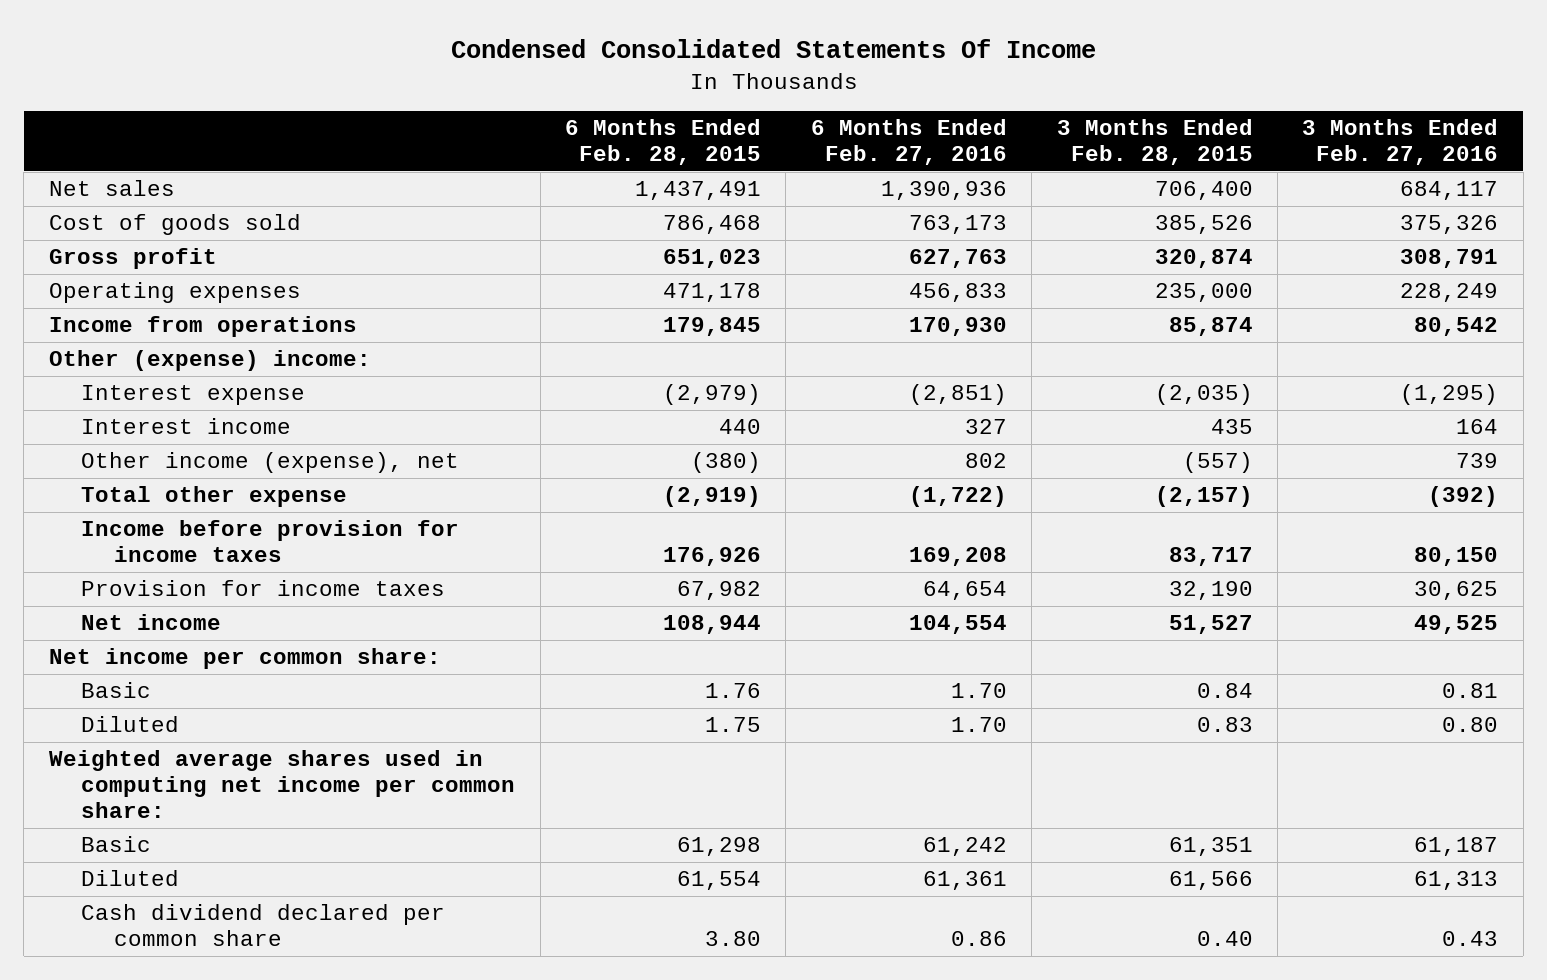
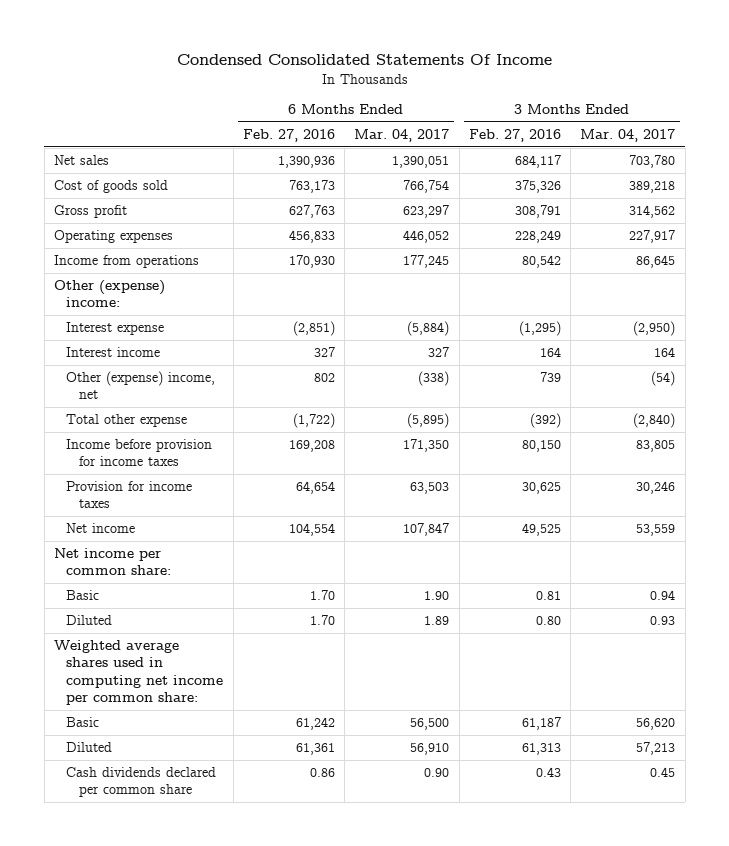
- | 6 Months Ended Feb. 28, 2015 | 6 Months Ended Feb. 27, 2016 | 3 Months Ended Feb. 28, 2015 | 3 Months Ended Feb. 27, 2016
+ | 6 Months Ended Feb. 27, 2016 | 6 Months Ended Mar. 04, 2017 | 3 Months Ended Feb. 27, 2016 | 3 Months Ended Mar. 04, 2017
- Other income (expense), net | (380) | 802 | (557) | 739
+ Other (expense) income, net | 802 | (338) | 739 | (54)
- Cash dividend declared per common share | 3.80 | 0.86 | 0.40 | 0.43
+ Cash dividends declared per common share | 0.86 | 0.90 | 0.43 | 0.45

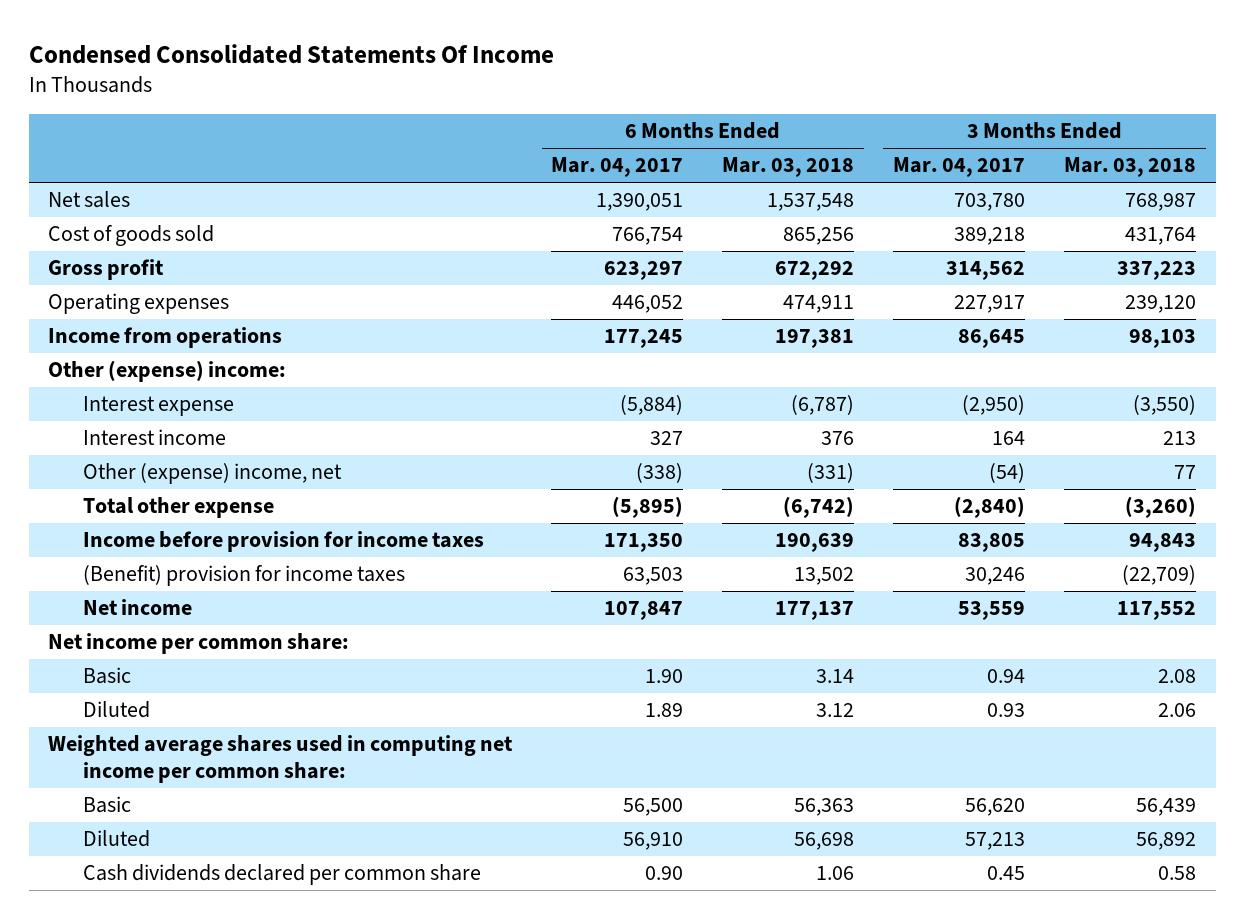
- | 6 Months Ended Feb. 27, 2016 | 6 Months Ended Mar. 04, 2017 | 3 Months Ended Feb. 27, 2016 | 3 Months Ended Mar. 04, 2017
+ | 6 Months Ended Mar. 04, 2017 | 6 Months Ended Mar. 03, 2018 | 3 Months Ended Mar. 04, 2017 | 3 Months Ended Mar. 03, 2018
- Provision for income taxes | 64,654 | 63,503 | 30,625 | 30,246
+ (Benefit) provision for income taxes | 63,503 | 13,502 | 30,246 | (22,709)

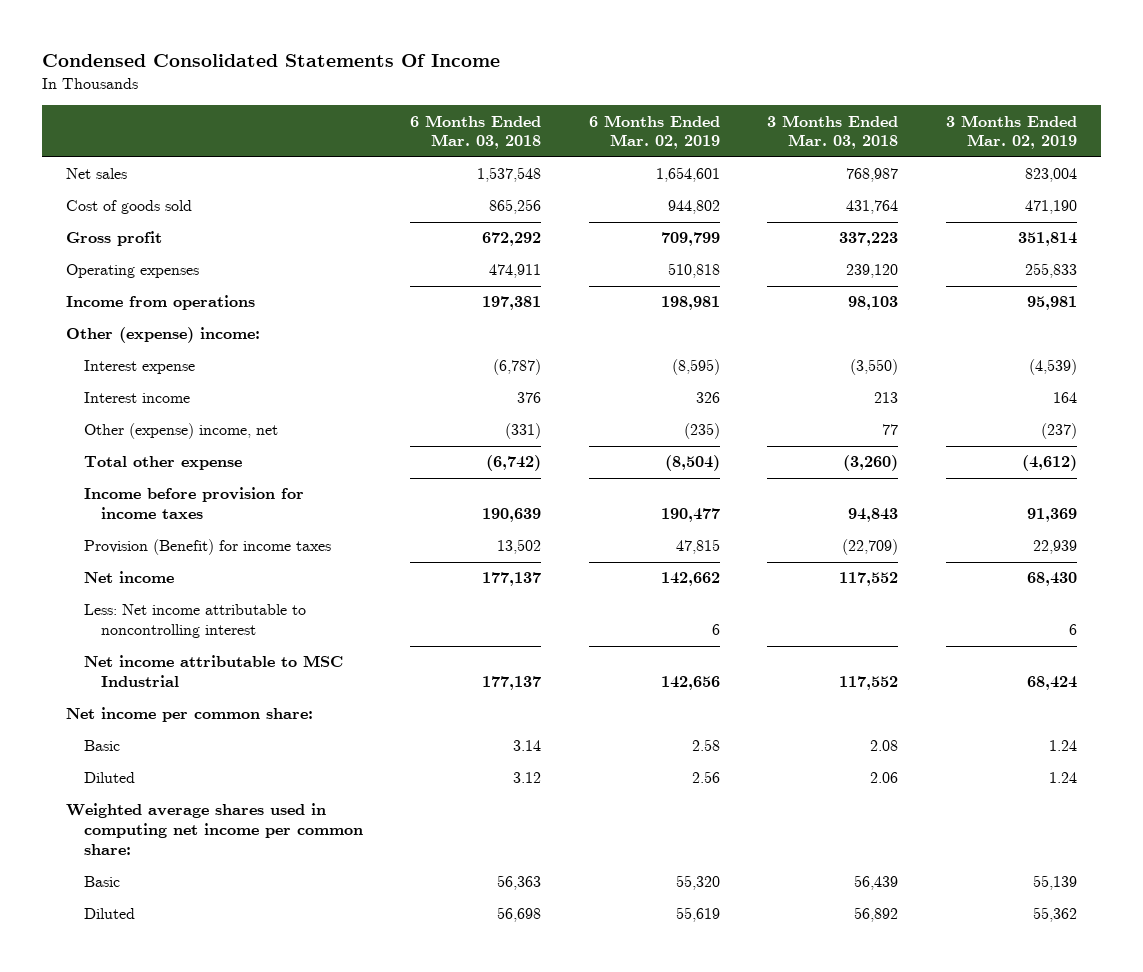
- | 6 Months Ended Mar. 04, 2017 | 6 Months Ended Mar. 03, 2018 | 3 Months Ended Mar. 04, 2017 | 3 Months Ended Mar. 03, 2018
+ | 6 Months Ended Mar. 03, 2018 | 6 Months Ended Mar. 02, 2019 | 3 Months Ended Mar. 03, 2018 | 3 Months Ended Mar. 02, 2019
- (Benefit) provision for income taxes | 63,503 | 13,502 | 30,246 | (22,709)
+ Provision (Benefit) for income taxes | 13,502 | 47,815 | (22,709) | 22,939
+ Less: Net income attributable to noncontrolling interest | | 6 | | 6
+ Net income attributable to MSC Industrial | 177,137 | 142,656 | 117,552 | 68,424
- Cash dividends declared per common share | 0.90 | 1.06 | 0.45 | 0.58

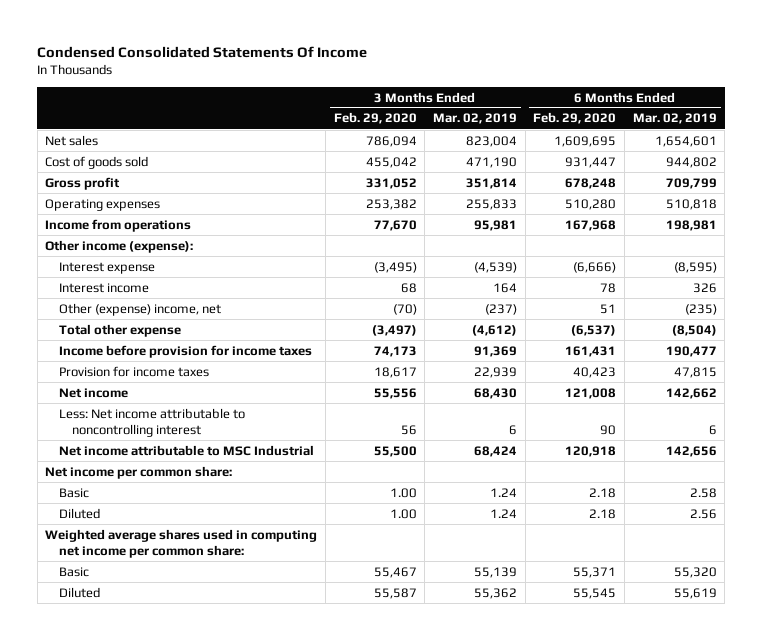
- | 6 Months Ended Mar. 03, 2018 | 6 Months Ended Mar. 02, 2019 | 3 Months Ended Mar. 03, 2018 | 3 Months Ended Mar. 02, 2019
+ | 3 Months Ended Feb. 29, 2020 | 3 Months Ended Mar. 02, 2019 | 6 Months Ended Feb. 29, 2020 | 6 Months Ended Mar. 02, 2019
- Other (expense) income:
+ Other income (expense):
- Provision (Benefit) for income taxes | 13,502 | 47,815 | (22,709) | 22,939
+ Provision for income taxes | 18,617 | 22,939 | 40,423 | 47,815

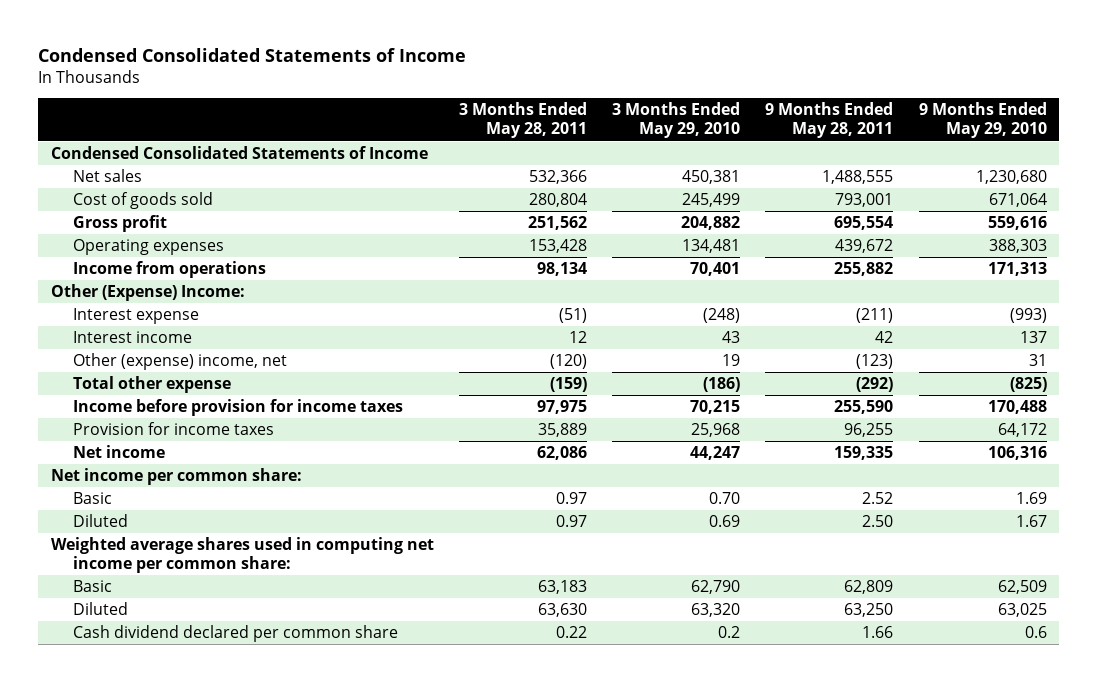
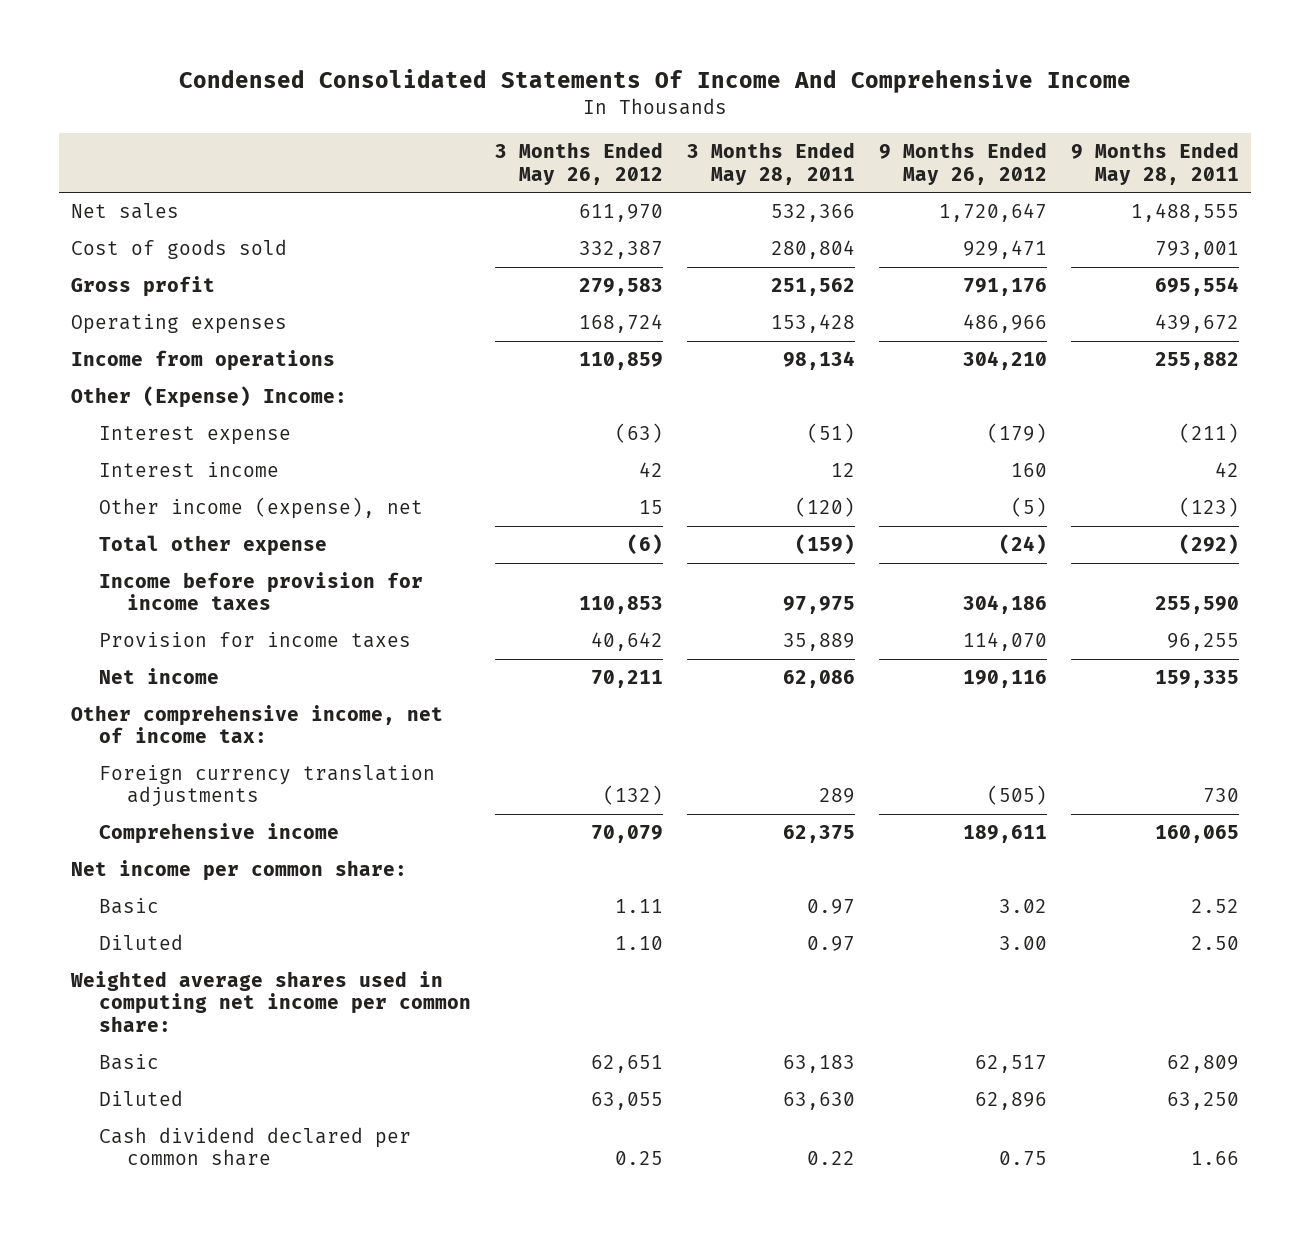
- Condensed Consolidated Statements of Income
+ Condensed Consolidated Statements Of Income And Comprehensive Income
- | 3 Months Ended May 28, 2011 | 3 Months Ended May 29, 2010 | 9 Months Ended May 28, 2011 | 9 Months Ended May 29, 2010
+ | 3 Months Ended May 26, 2012 | 3 Months Ended May 28, 2011 | 9 Months Ended May 26, 2012 | 9 Months Ended May 28, 2011
- Condensed Consolidated Statements of Income
- Other (expense) income, net | (120) | 19 | (123) | 31
+ Other income (expense), net | 15 | (120) | (5) | (123)
+ Other comprehensive income, net of income tax:
+ Foreign currency translation adjustments | (132) | 289 | (505) | 730
+ Comprehensive income | 70,079 | 62,375 | 189,611 | 160,065

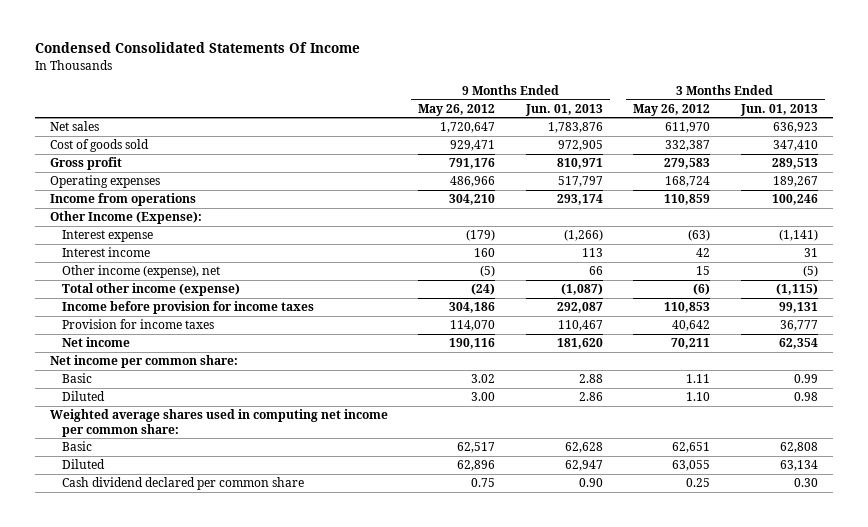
- Condensed Consolidated Statements Of Income And Comprehensive Income
+ Condensed Consolidated Statements Of Income
- | 3 Months Ended May 26, 2012 | 3 Months Ended May 28, 2011 | 9 Months Ended May 26, 2012 | 9 Months Ended May 28, 2011
+ | 9 Months Ended May 26, 2012 | 9 Months Ended Jun. 01, 2013 | 3 Months Ended May 26, 2012 | 3 Months Ended Jun. 01, 2013
- Other (Expense) Income:
+ Other Income (Expense):
- Total other expense | (6) | (159) | (24) | (292)
+ Total other income (expense) | (24) | (1,087) | (6) | (1,115)
- Other comprehensive income, net of income tax:
- Foreign currency translation adjustments | (132) | 289 | (505) | 730
- Comprehensive income | 70,079 | 62,375 | 189,611 | 160,065

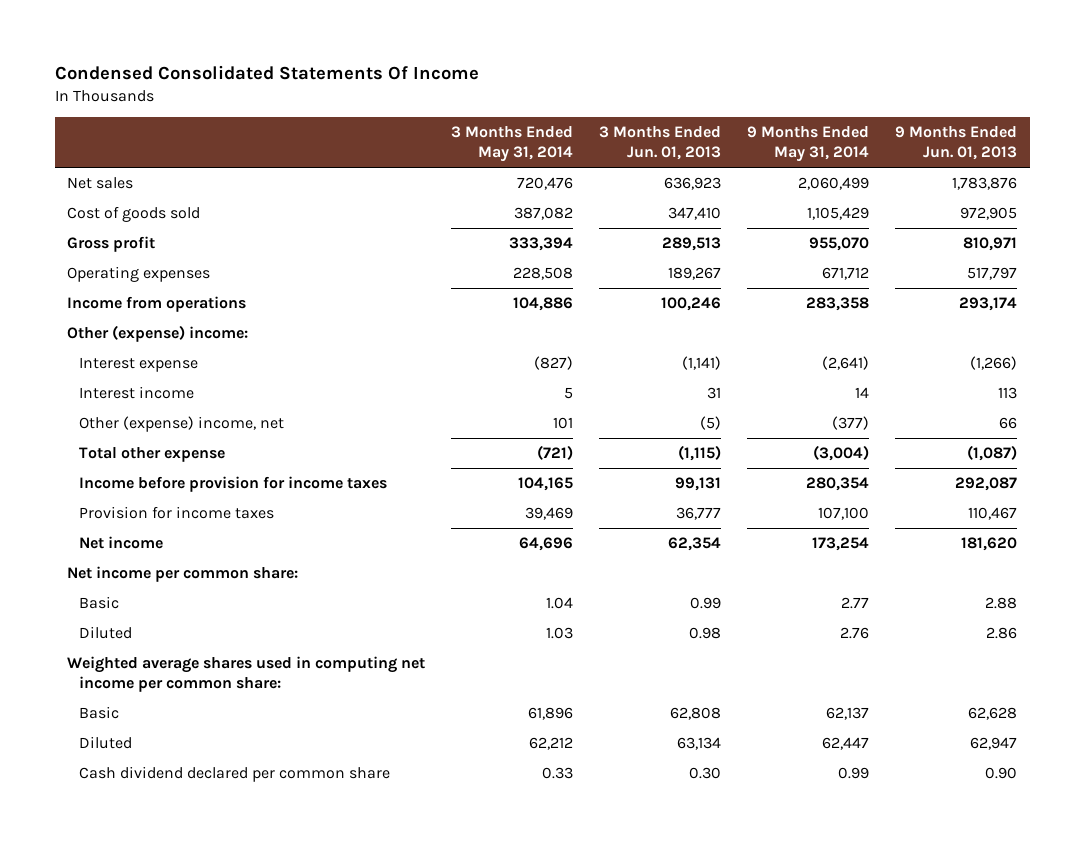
- | 9 Months Ended May 26, 2012 | 9 Months Ended Jun. 01, 2013 | 3 Months Ended May 26, 2012 | 3 Months Ended Jun. 01, 2013
+ | 3 Months Ended May 31, 2014 | 3 Months Ended Jun. 01, 2013 | 9 Months Ended May 31, 2014 | 9 Months Ended Jun. 01, 2013
- Other Income (Expense):
+ Other (expense) income:
- Other income (expense), net | (5) | 66 | 15 | (5)
- Total other income (expense) | (24) | (1,087) | (6) | (1,115)
+ Other (expense) income, net | 101 | (5) | (377) | 66
+ Total other expense | (721) | (1,115) | (3,004) | (1,087)

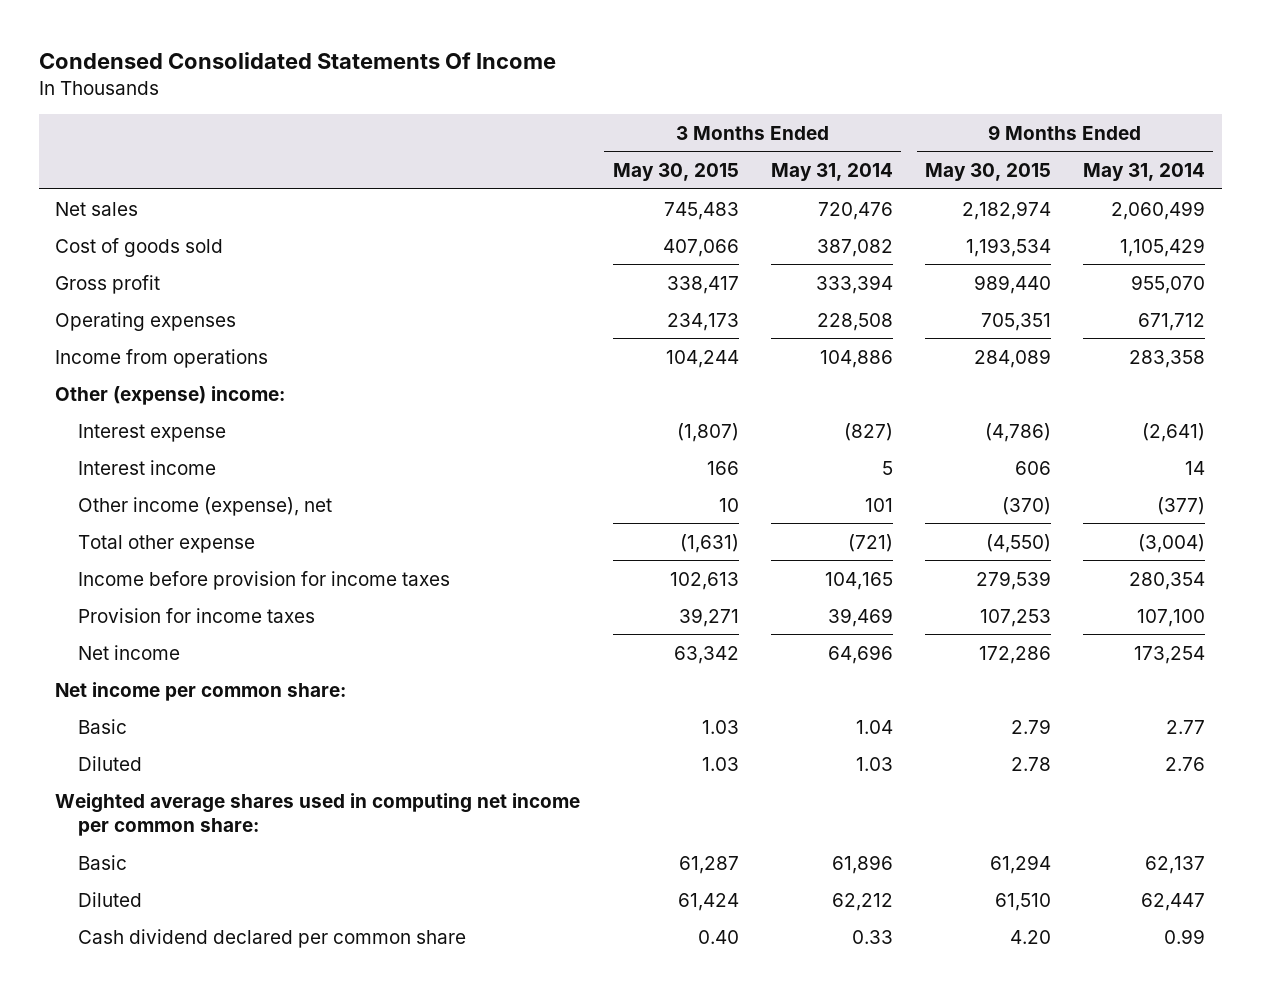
- | 3 Months Ended May 31, 2014 | 3 Months Ended Jun. 01, 2013 | 9 Months Ended May 31, 2014 | 9 Months Ended Jun. 01, 2013
+ | 3 Months Ended May 30, 2015 | 3 Months Ended May 31, 2014 | 9 Months Ended May 30, 2015 | 9 Months Ended May 31, 2014
- Other (expense) income, net | 101 | (5) | (377) | 66
+ Other income (expense), net | 10 | 101 | (370) | (377)

